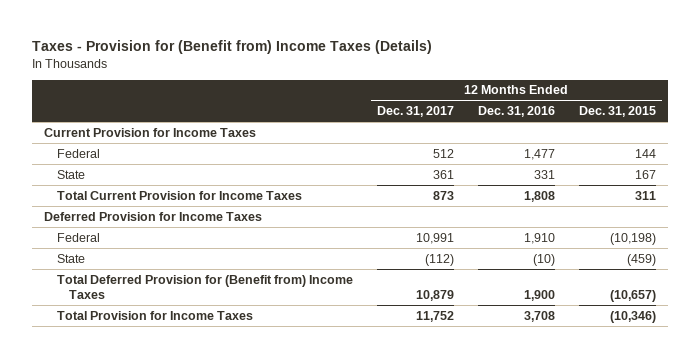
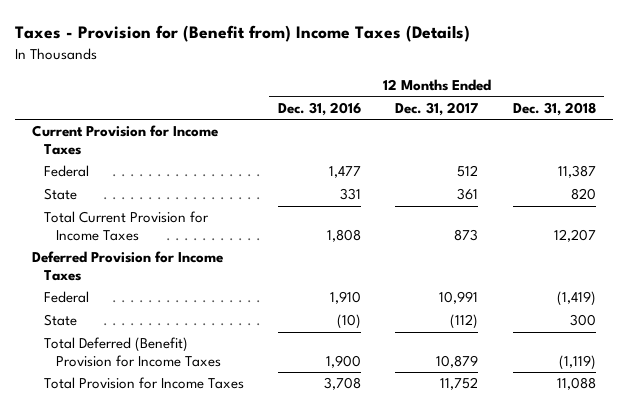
- | 12 Months Ended Dec. 31, 2017 | 12 Months Ended Dec. 31, 2016 | 12 Months Ended Dec. 31, 2015
+ | 12 Months Ended Dec. 31, 2016 | 12 Months Ended Dec. 31, 2017 | 12 Months Ended Dec. 31, 2018
- Total Deferred Provision for (Benefit from) Income Taxes | 10,879 | 1,900 | (10,657)
+ Total Deferred (Benefit) Provision for Income Taxes | 1,900 | 10,879 | (1,119)

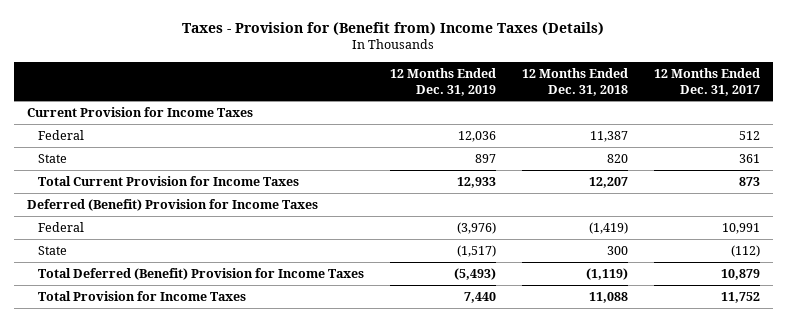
- | 12 Months Ended Dec. 31, 2016 | 12 Months Ended Dec. 31, 2017 | 12 Months Ended Dec. 31, 2018
+ | 12 Months Ended Dec. 31, 2019 | 12 Months Ended Dec. 31, 2018 | 12 Months Ended Dec. 31, 2017
- Deferred Provision for Income Taxes
+ Deferred (Benefit) Provision for Income Taxes

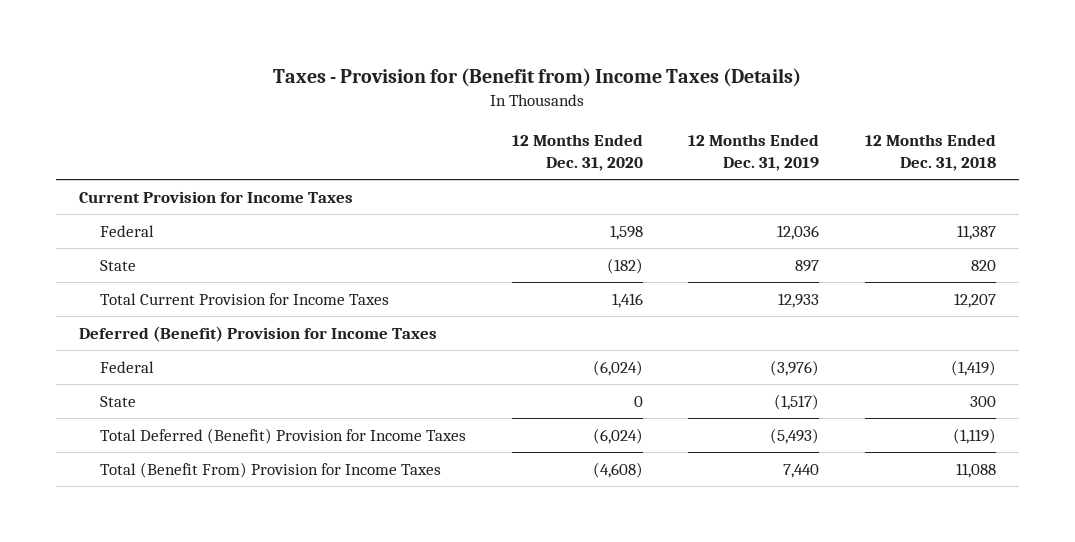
- | 12 Months Ended Dec. 31, 2019 | 12 Months Ended Dec. 31, 2018 | 12 Months Ended Dec. 31, 2017
+ | 12 Months Ended Dec. 31, 2020 | 12 Months Ended Dec. 31, 2019 | 12 Months Ended Dec. 31, 2018
- Total Provision for Income Taxes | 7,440 | 11,088 | 11,752
+ Total (Benefit From) Provision for Income Taxes | (4,608) | 7,440 | 11,088

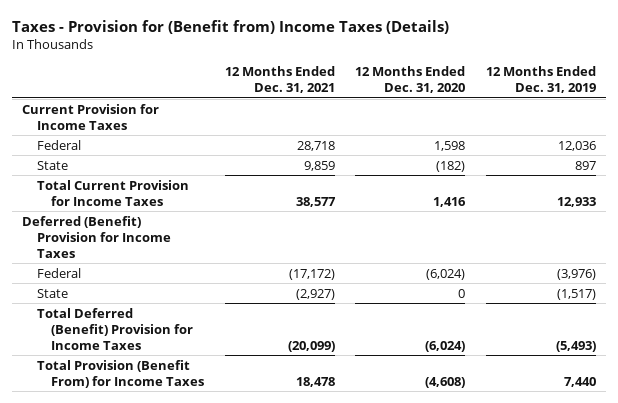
- | 12 Months Ended Dec. 31, 2020 | 12 Months Ended Dec. 31, 2019 | 12 Months Ended Dec. 31, 2018
+ | 12 Months Ended Dec. 31, 2021 | 12 Months Ended Dec. 31, 2020 | 12 Months Ended Dec. 31, 2019
- Total (Benefit From) Provision for Income Taxes | (4,608) | 7,440 | 11,088
+ Total Provision (Benefit From) for Income Taxes | 18,478 | (4,608) | 7,440

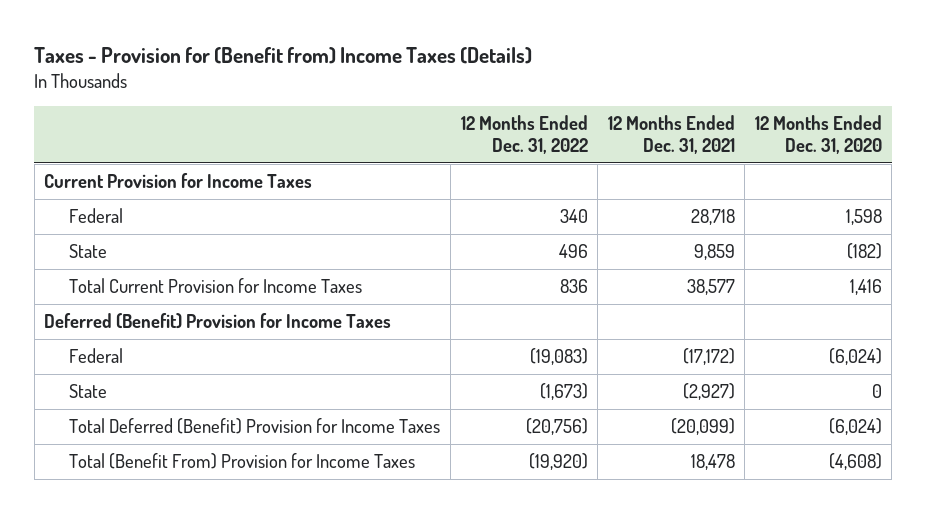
- | 12 Months Ended Dec. 31, 2021 | 12 Months Ended Dec. 31, 2020 | 12 Months Ended Dec. 31, 2019
+ | 12 Months Ended Dec. 31, 2022 | 12 Months Ended Dec. 31, 2021 | 12 Months Ended Dec. 31, 2020
- Total Provision (Benefit From) for Income Taxes | 18,478 | (4,608) | 7,440
+ Total (Benefit From) Provision for Income Taxes | (19,920) | 18,478 | (4,608)

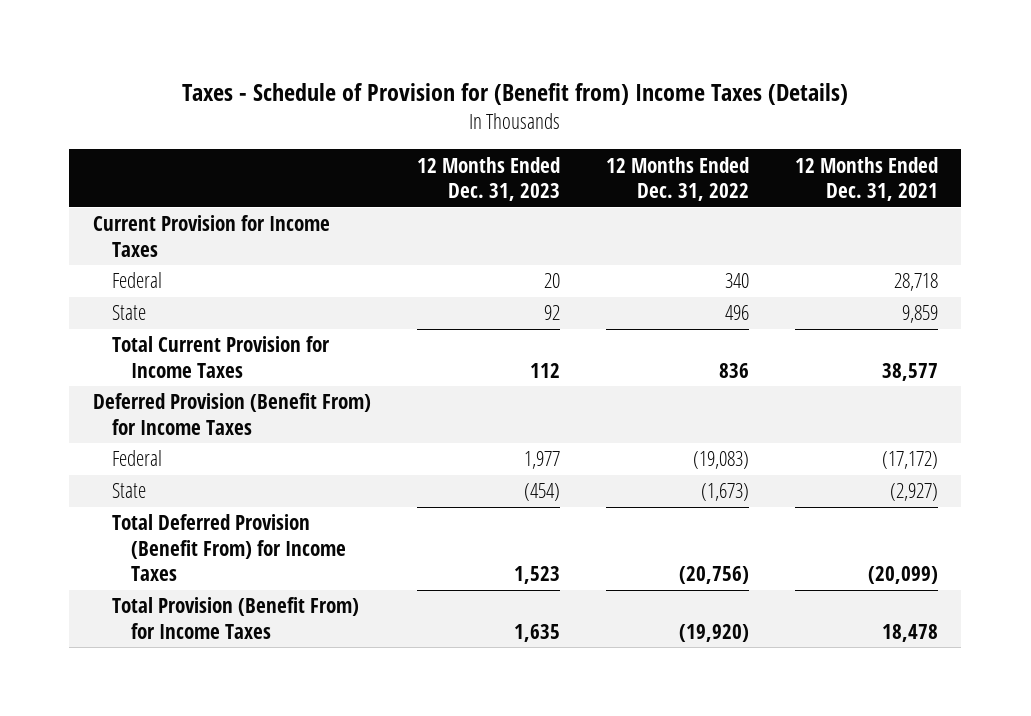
- Taxes - Provision for (Benefit from) Income Taxes (Details)
+ Taxes - Schedule of Provision for (Benefit from) Income Taxes (Details)
- | 12 Months Ended Dec. 31, 2022 | 12 Months Ended Dec. 31, 2021 | 12 Months Ended Dec. 31, 2020
+ | 12 Months Ended Dec. 31, 2023 | 12 Months Ended Dec. 31, 2022 | 12 Months Ended Dec. 31, 2021
- Deferred (Benefit) Provision for Income Taxes
+ Deferred Provision (Benefit From) for Income Taxes
- Total Deferred (Benefit) Provision for Income Taxes | (20,756) | (20,099) | (6,024)
- Total (Benefit From) Provision for Income Taxes | (19,920) | 18,478 | (4,608)
+ Total Deferred Provision (Benefit From) for Income Taxes | 1,523 | (20,756) | (20,099)
+ Total Provision (Benefit From) for Income Taxes | 1,635 | (19,920) | 18,478

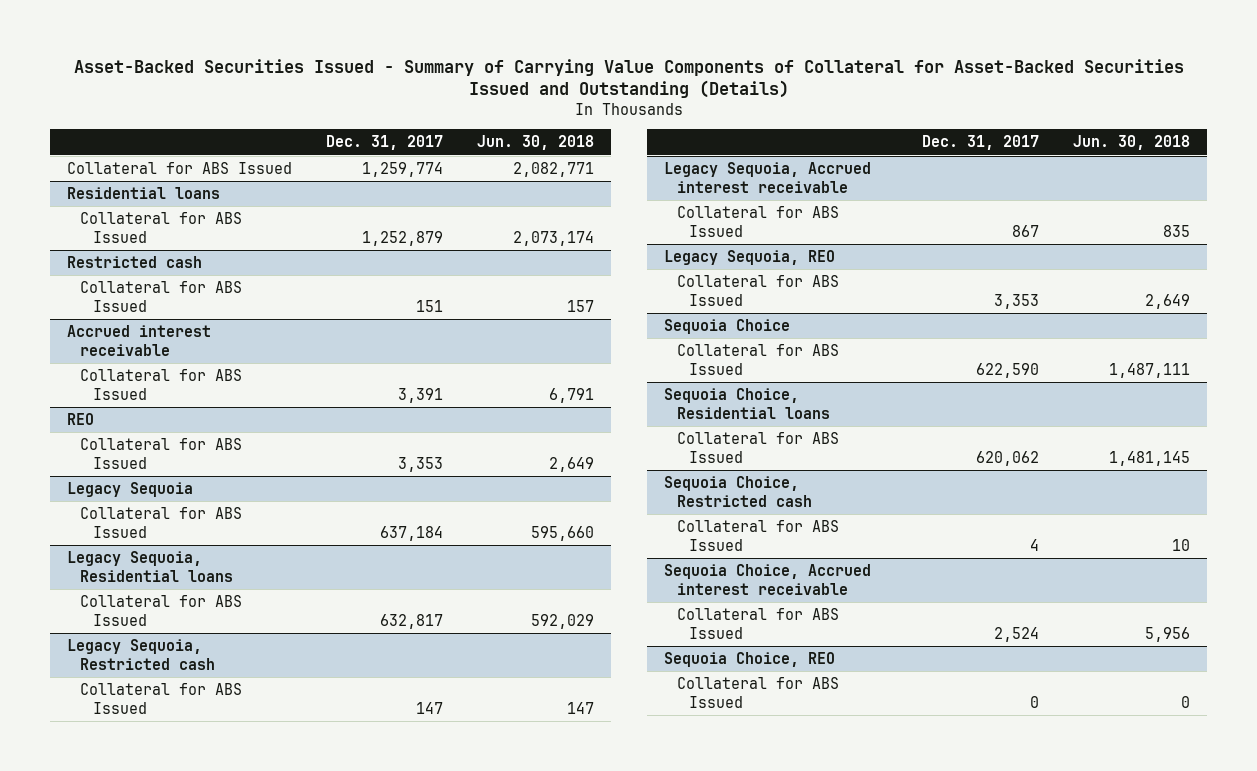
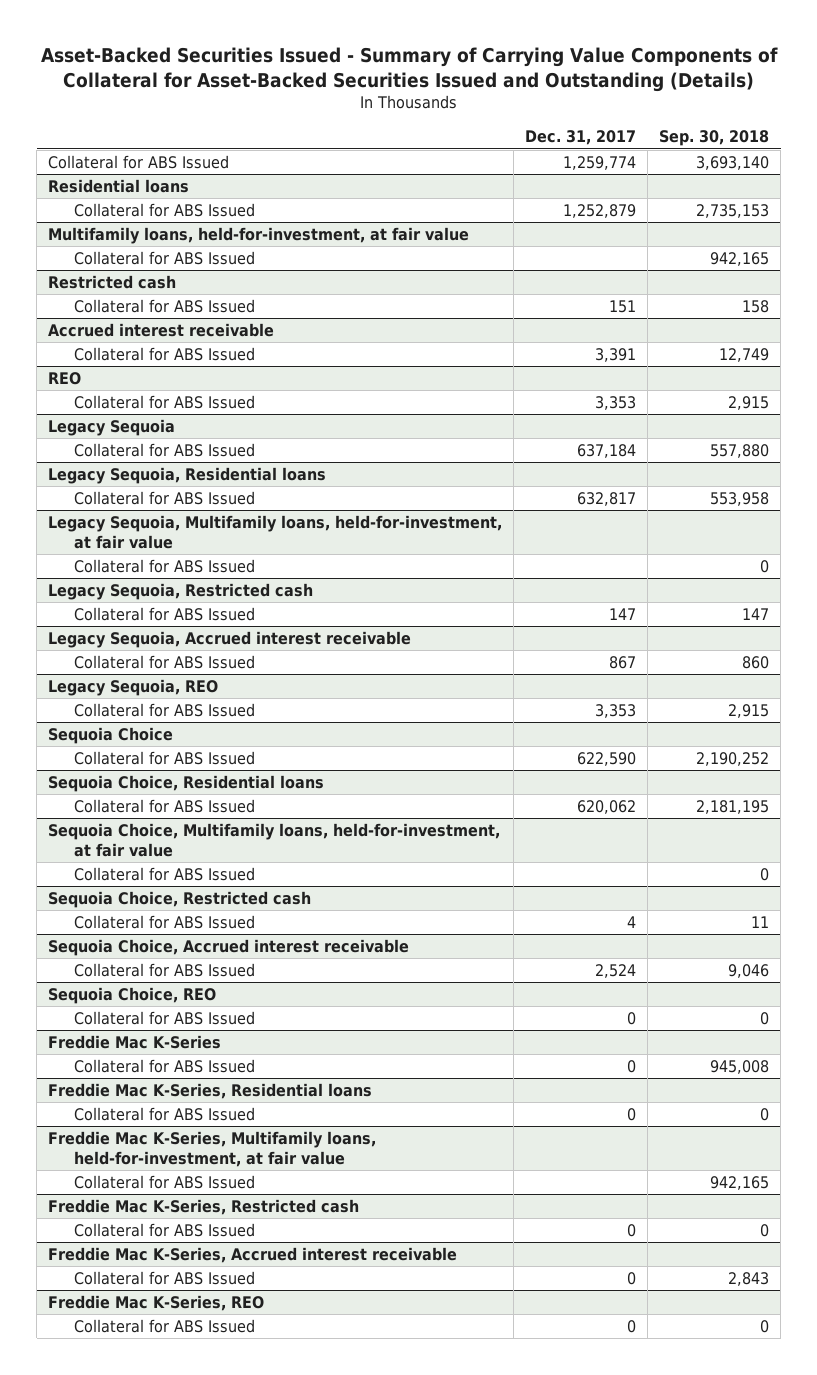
- | Dec. 31, 2017 | Jun. 30, 2018
+ | Dec. 31, 2017 | Sep. 30, 2018
+ Multifamily loans, held-for-investment, at fair value
+ Collateral for ABS Issued | | 942,165
+ Legacy Sequoia, Multifamily loans, held-for-investment, at fair value
+ Collateral for ABS Issued | | 0
+ Sequoia Choice, Multifamily loans, held-for-investment, at fair value
+ Collateral for ABS Issued | | 0
+ Freddie Mac K-Series
+ Collateral for ABS Issued | 0 | 945,008
+ Freddie Mac K-Series, Residential loans
+ Collateral for ABS Issued | 0 | 0
+ Freddie Mac K-Series, Multifamily loans, held-for-investment, at fair value
+ Collateral for ABS Issued | | 942,165
+ Freddie Mac K-Series, Restricted cash
+ Collateral for ABS Issued | 0 | 0
+ Freddie Mac K-Series, Accrued interest receivable
+ Collateral for ABS Issued | 0 | 2,843
+ Freddie Mac K-Series, REO
+ Collateral for ABS Issued | 0 | 0

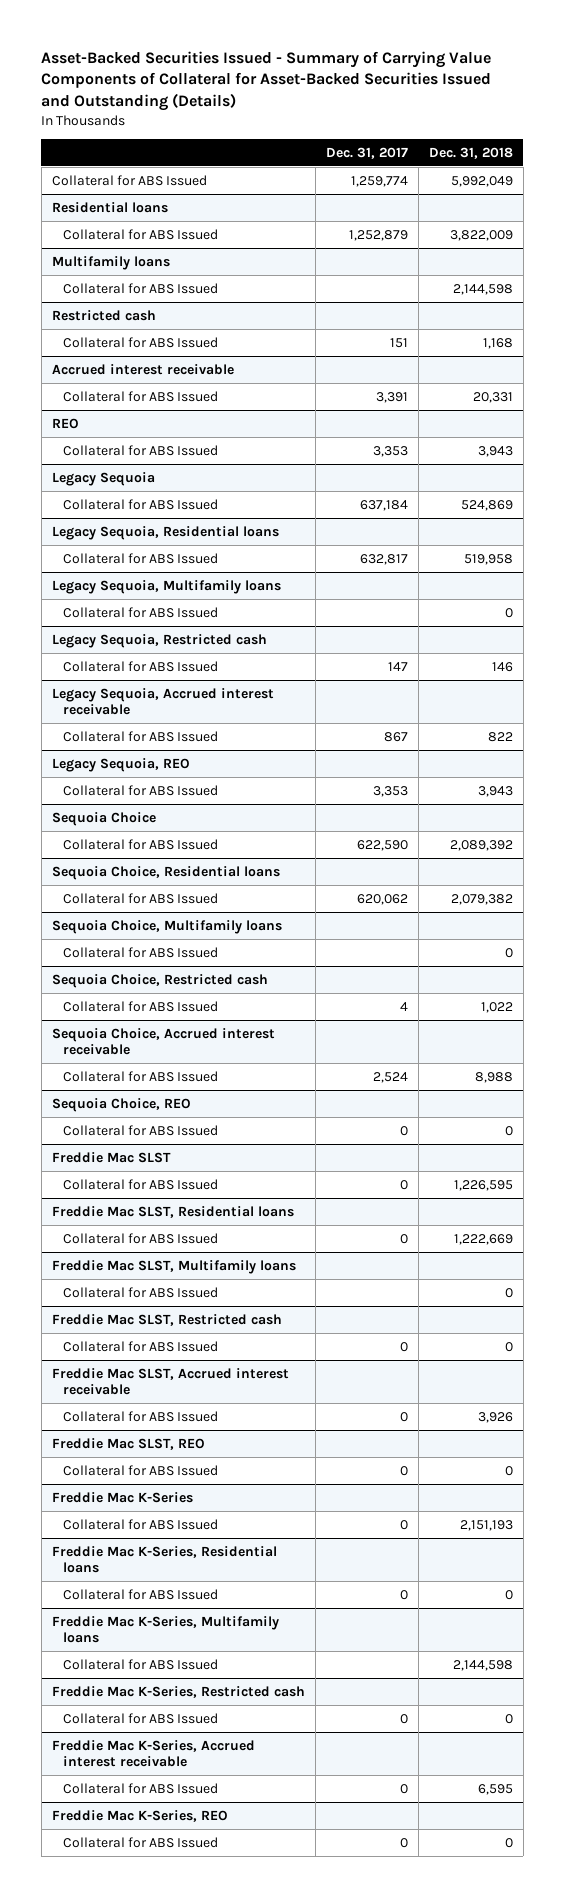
- | Dec. 31, 2017 | Sep. 30, 2018
+ | Dec. 31, 2017 | Dec. 31, 2018
- Multifamily loans, held-for-investment, at fair value
+ Multifamily loans
- Legacy Sequoia, Multifamily loans, held-for-investment, at fair value
+ Legacy Sequoia, Multifamily loans
- Sequoia Choice, Multifamily loans, held-for-investment, at fair value
+ Sequoia Choice, Multifamily loans
+ Freddie Mac SLST
+ Collateral for ABS Issued | 0 | 1,226,595
+ Freddie Mac SLST, Residential loans
+ Collateral for ABS Issued | 0 | 1,222,669
+ Freddie Mac SLST, Multifamily loans
+ Collateral for ABS Issued | | 0
+ Freddie Mac SLST, Restricted cash
+ Collateral for ABS Issued | 0 | 0
+ Freddie Mac SLST, Accrued interest receivable
+ Collateral for ABS Issued | 0 | 3,926
+ Freddie Mac SLST, REO
+ Collateral for ABS Issued | 0 | 0
- Freddie Mac K-Series, Multifamily loans, held-for-investment, at fair value
+ Freddie Mac K-Series, Multifamily loans

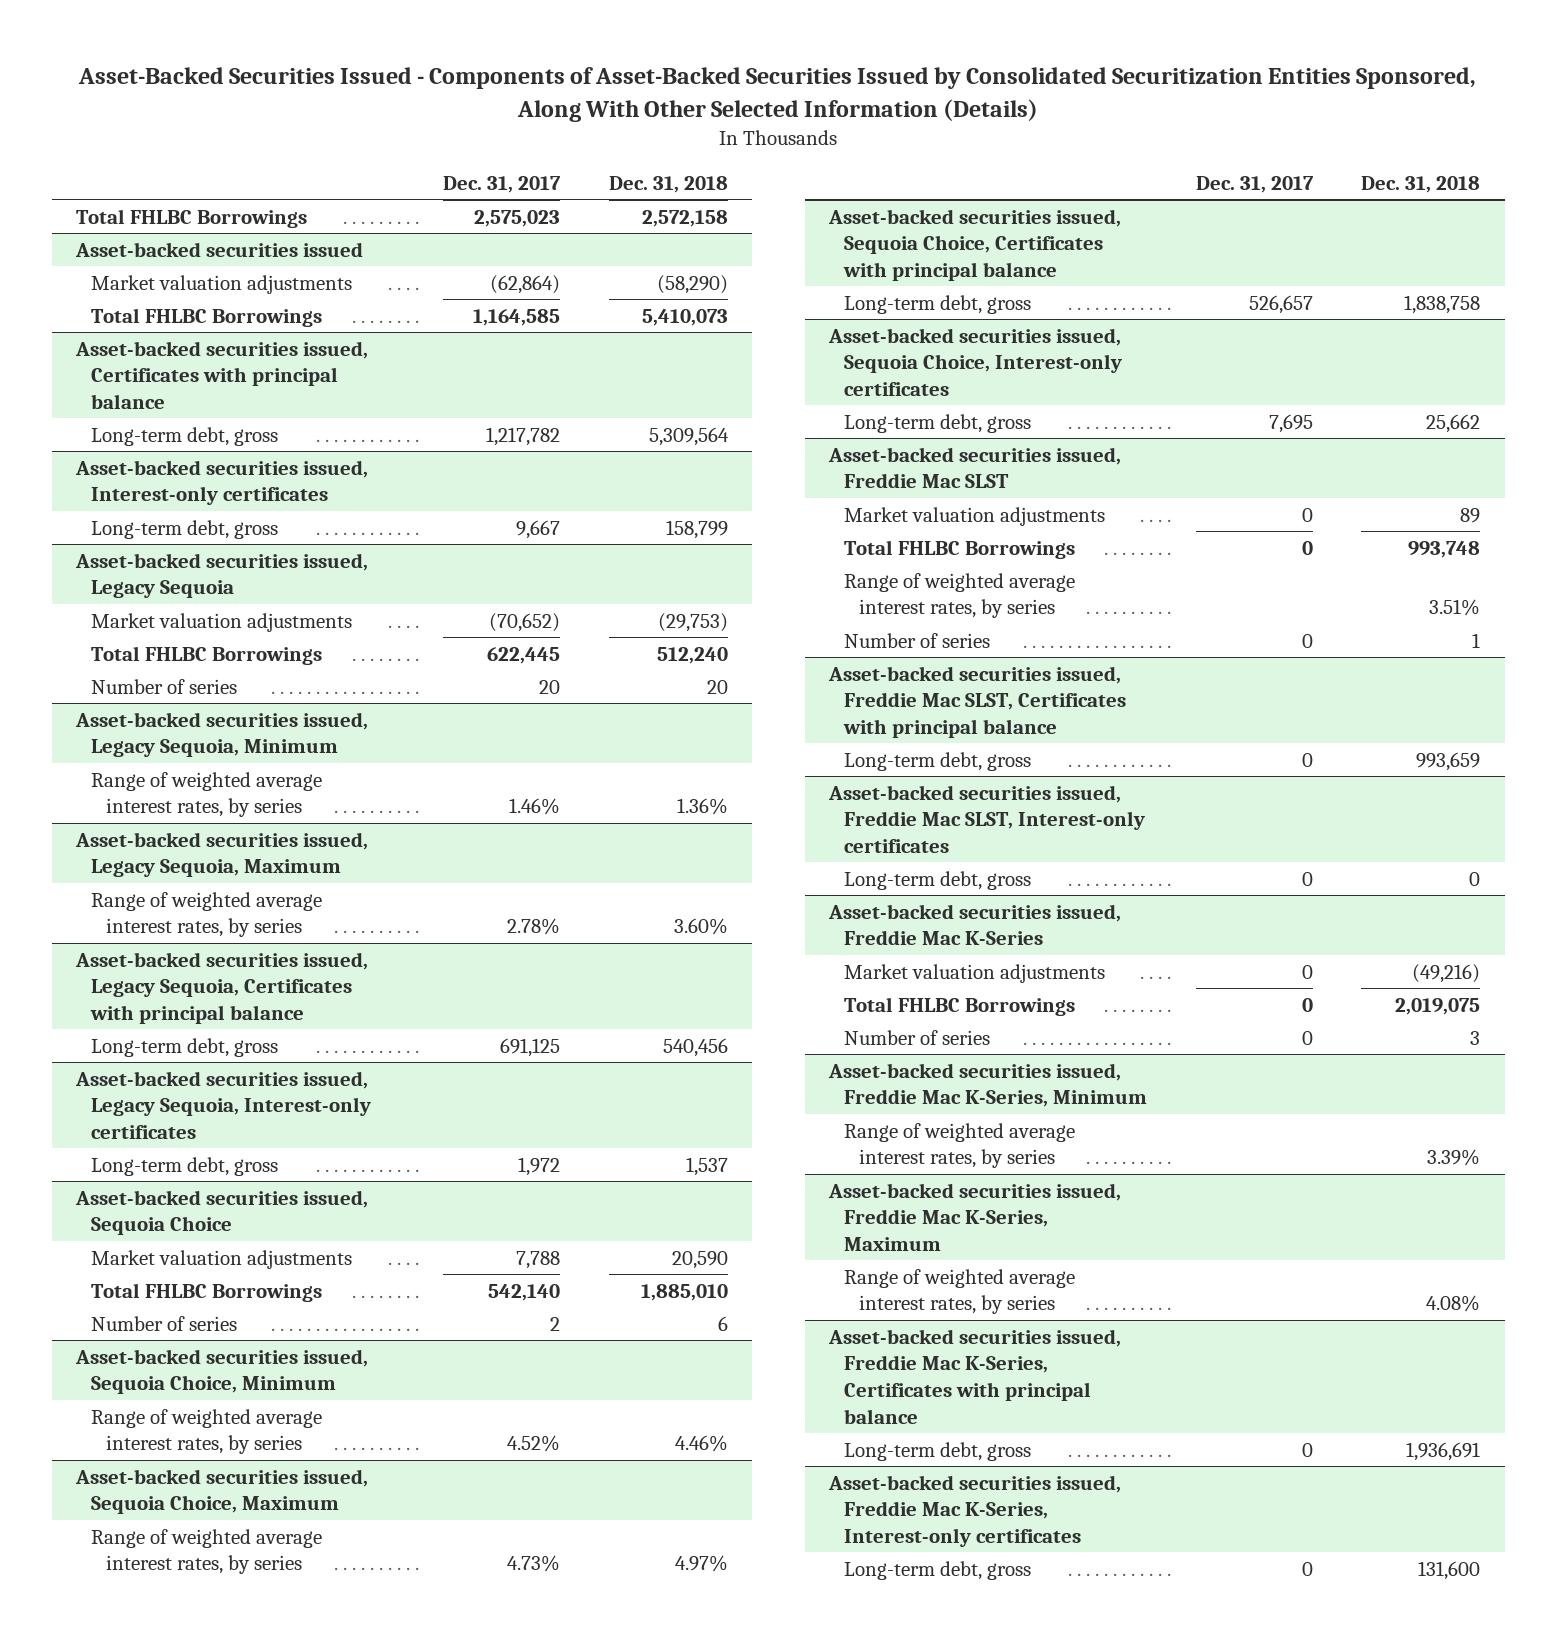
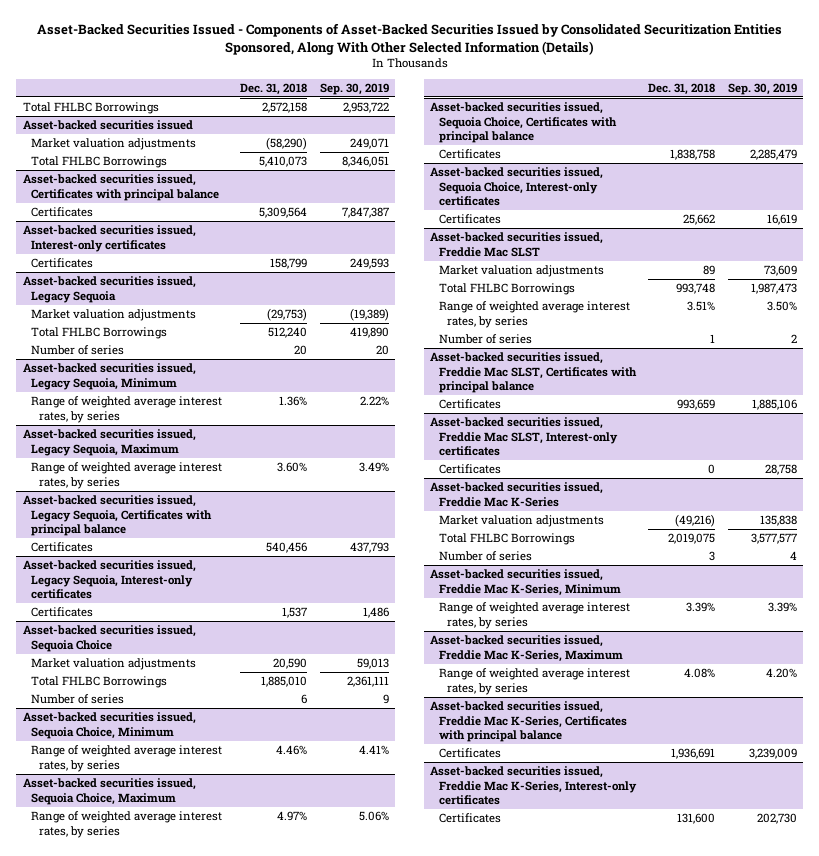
- | Dec. 31, 2017 | Dec. 31, 2018
+ | Dec. 31, 2018 | Sep. 30, 2019
@ Asset-backed securities issued, Certificates with principal balance
- Long-term debt, gross | 1,217,782 | 5,309,564
+ Certificates | 5,309,564 | 7,847,387
@ Asset-backed securities issued, Interest-only certificates
- Long-term debt, gross | 9,667 | 158,799
+ Certificates | 158,799 | 249,593
@ Asset-backed securities issued, Legacy Sequoia, Certificates with principal balance
- Long-term debt, gross | 691,125 | 540,456
+ Certificates | 540,456 | 437,793
@ Asset-backed securities issued, Legacy Sequoia, Interest-only certificates
- Long-term debt, gross | 1,972 | 1,537
+ Certificates | 1,537 | 1,486
@ Asset-backed securities issued, Sequoia Choice, Certificates with principal balance
- Long-term debt, gross | 526,657 | 1,838,758
+ Certificates | 1,838,758 | 2,285,479
@ Asset-backed securities issued, Sequoia Choice, Interest-only certificates
- Long-term debt, gross | 7,695 | 25,662
+ Certificates | 25,662 | 16,619
@ Asset-backed securities issued, Freddie Mac SLST, Certificates with principal balance
- Long-term debt, gross | 0 | 993,659
+ Certificates | 993,659 | 1,885,106
@ Asset-backed securities issued, Freddie Mac SLST, Interest-only certificates
- Long-term debt, gross | 0 | 0
+ Certificates | 0 | 28,758
@ Asset-backed securities issued, Freddie Mac K-Series, Certificates with principal balance
- Long-term debt, gross | 0 | 1,936,691
+ Certificates | 1,936,691 | 3,239,009
@ Asset-backed securities issued, Freddie Mac K-Series, Interest-only certificates
- Long-term debt, gross | 0 | 131,600
+ Certificates | 131,600 | 202,730

